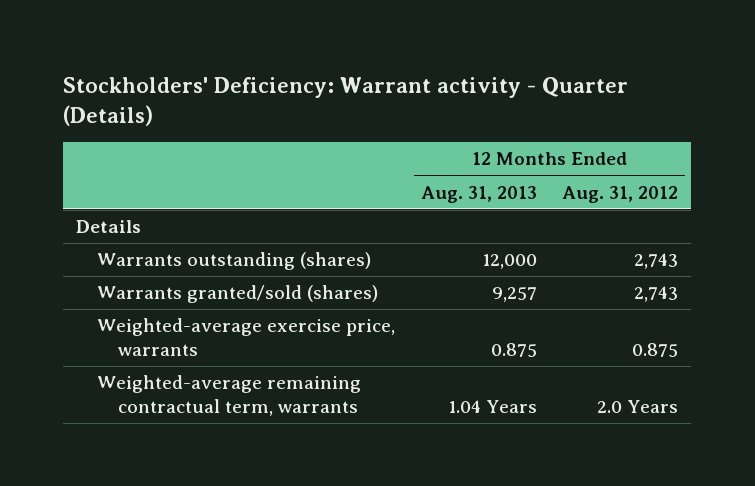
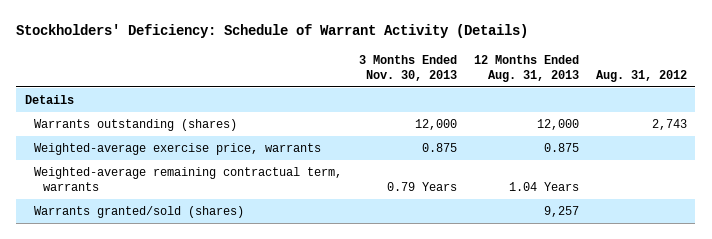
- Stockholders' Deficiency: Warrant activity - Quarter (Details)
+ Stockholders' Deficiency: Schedule of Warrant Activity (Details)
- | 12 Months Ended Aug. 31, 2013 | 12 Months Ended Aug. 31, 2012
+ | 3 Months Ended Nov. 30, 2013 | 12 Months Ended Aug. 31, 2013 | Aug. 31, 2012
moved down: Warrants granted/sold (shares) | | 9,257 |

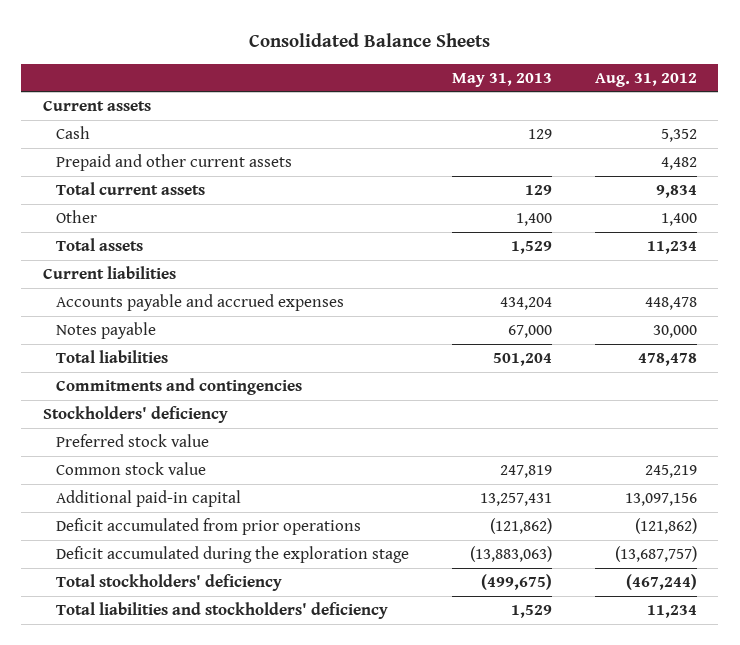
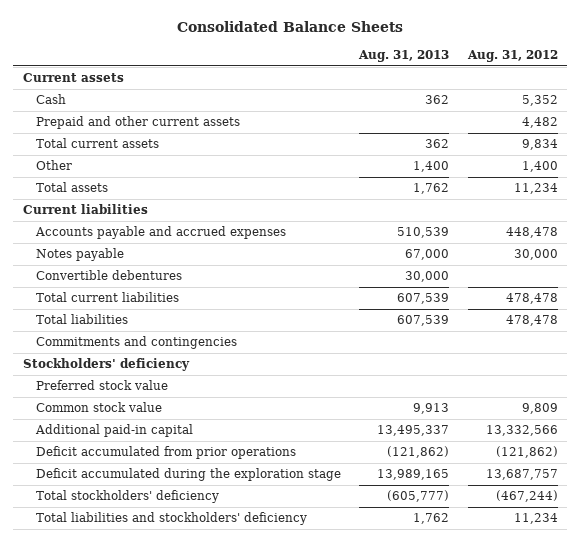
- | May 31, 2013 | Aug. 31, 2012
+ | Aug. 31, 2013 | Aug. 31, 2012
+ Convertible debentures | 30,000 |
+ Total current liabilities | 607,539 | 478,478
- Common stock value | 247,819 | 245,219
- Additional paid-in capital | 13,257,431 | 13,097,156
+ Common stock value | 9,913 | 9,809
+ Additional paid-in capital | 13,495,337 | 13,332,566
- Deficit accumulated during the exploration stage | (13,883,063) | (13,687,757)
+ Deficit accumulated during the exploration stage | 13,989,165 | 13,687,757

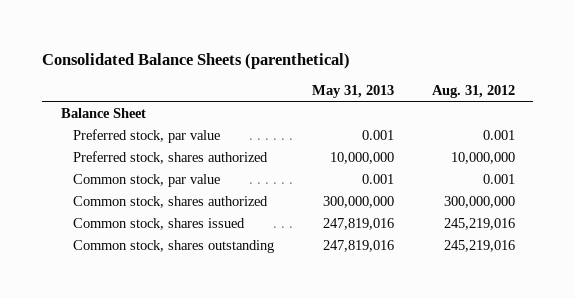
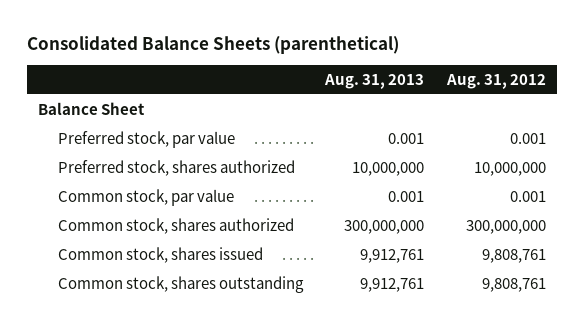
- | May 31, 2013 | Aug. 31, 2012
+ | Aug. 31, 2013 | Aug. 31, 2012
- Common stock, shares issued | 247,819,016 | 245,219,016
- Common stock, shares outstanding | 247,819,016 | 245,219,016
+ Common stock, shares issued | 9,912,761 | 9,808,761
+ Common stock, shares outstanding | 9,912,761 | 9,808,761

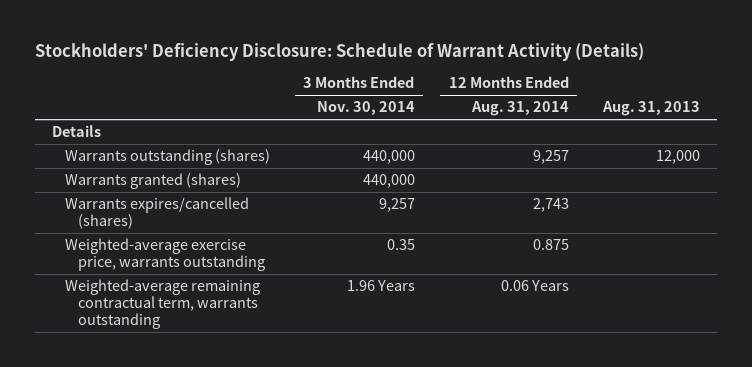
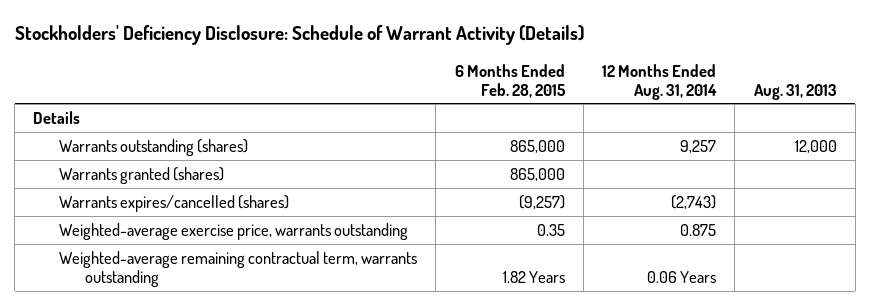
- | 3 Months Ended Nov. 30, 2014 | 12 Months Ended Aug. 31, 2014 | Aug. 31, 2013
+ | 6 Months Ended Feb. 28, 2015 | 12 Months Ended Aug. 31, 2014 | Aug. 31, 2013
- Warrants expires/cancelled (shares) | 9,257 | 2,743 |
+ Warrants expires/cancelled (shares) | (9,257) | (2,743) |

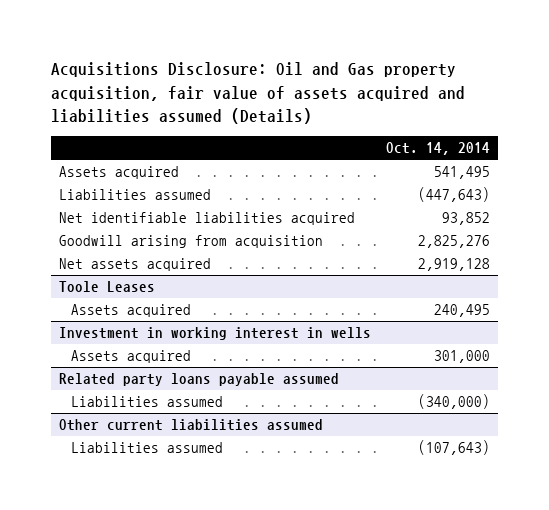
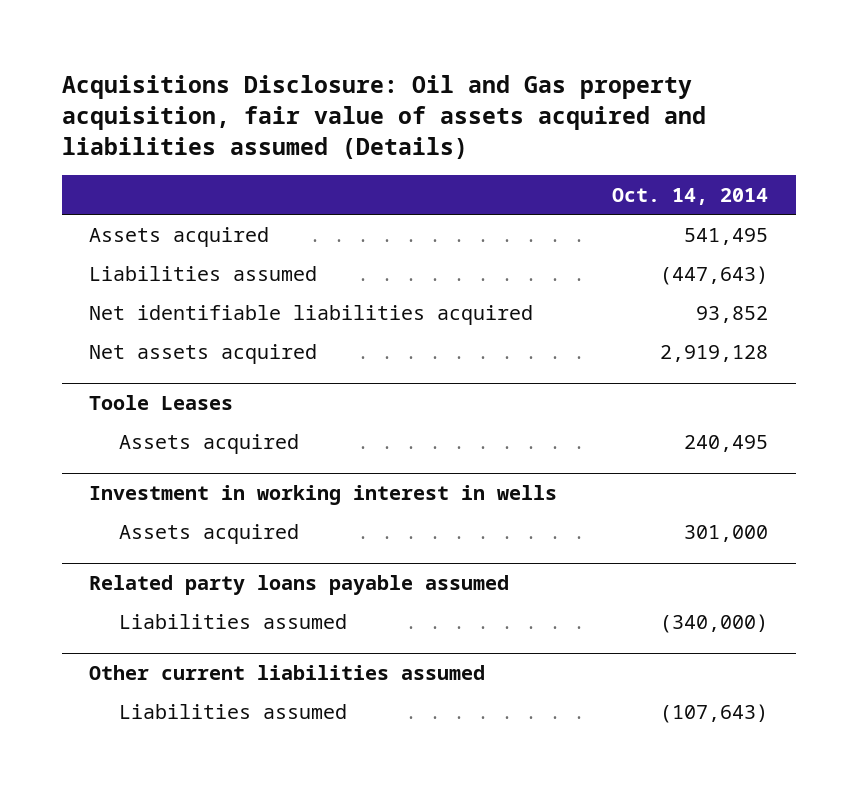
- Goodwill arising from acquisition | 2,825,276

